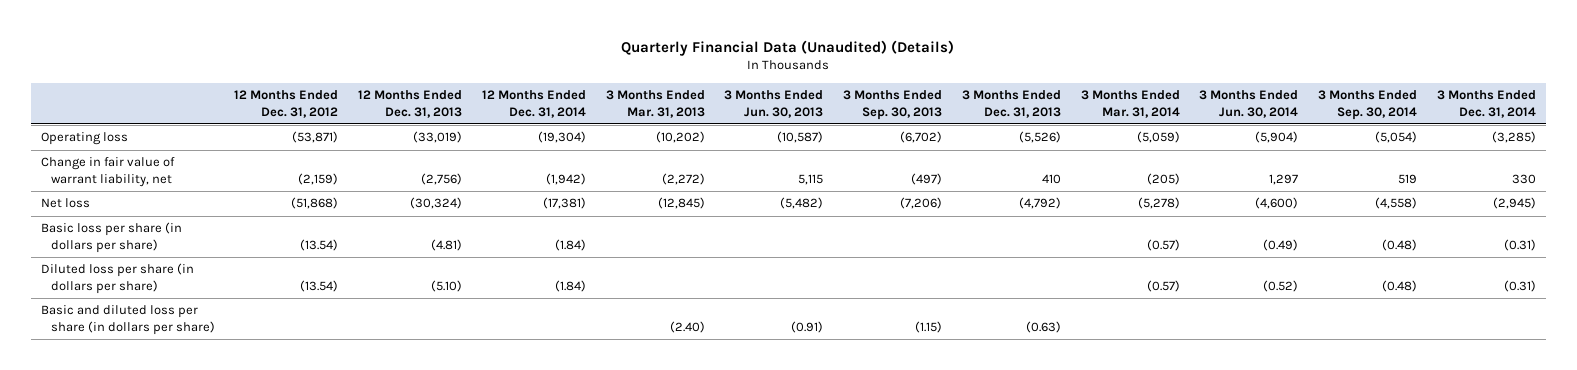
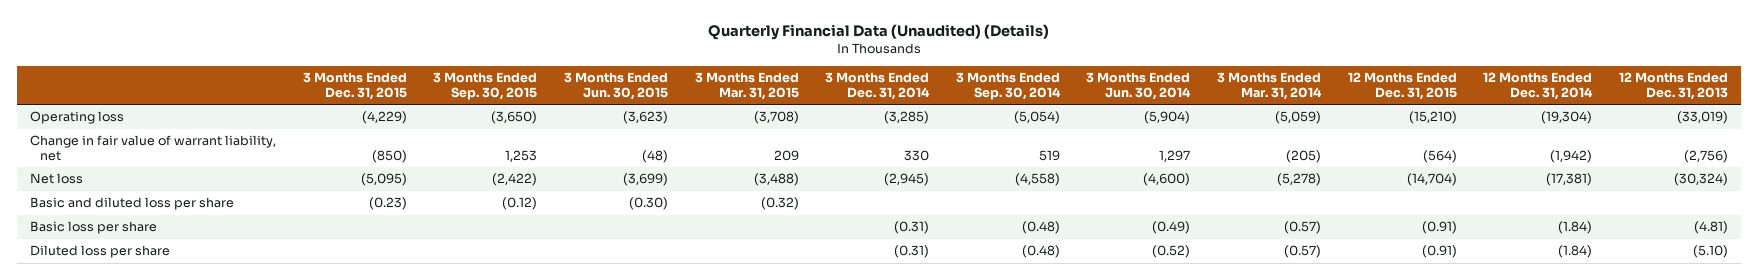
- | 12 Months Ended Dec. 31, 2012 | 12 Months Ended Dec. 31, 2013 | 12 Months Ended Dec. 31, 2014 | 3 Months Ended Mar. 31, 2013 | 3 Months Ended Jun. 30, 2013 | 3 Months Ended Sep. 30, 2013 | 3 Months Ended Dec. 31, 2013 | 3 Months Ended Mar. 31, 2014 | 3 Months Ended Jun. 30, 2014 | 3 Months Ended Sep. 30, 2014 | 3 Months Ended Dec. 31, 2014
+ | 3 Months Ended Dec. 31, 2015 | 3 Months Ended Sep. 30, 2015 | 3 Months Ended Jun. 30, 2015 | 3 Months Ended Mar. 31, 2015 | 3 Months Ended Dec. 31, 2014 | 3 Months Ended Sep. 30, 2014 | 3 Months Ended Jun. 30, 2014 | 3 Months Ended Mar. 31, 2014 | 12 Months Ended Dec. 31, 2015 | 12 Months Ended Dec. 31, 2014 | 12 Months Ended Dec. 31, 2013
- Basic loss per share (in dollars per share) | (13.54) | (4.81) | (1.84) | | | | | (0.57) | (0.49) | (0.48) | (0.31)
- Diluted loss per share (in dollars per share) | (13.54) | (5.10) | (1.84) | | | | | (0.57) | (0.52) | (0.48) | (0.31)
- Basic and diluted loss per share (in dollars per share) | | | | (2.40) | (0.91) | (1.15) | (0.63) | | | |
+ Basic and diluted loss per share | (0.23) | (0.12) | (0.30) | (0.32) | | | | | | |
+ Basic loss per share | | | | | (0.31) | (0.48) | (0.49) | (0.57) | (0.91) | (1.84) | (4.81)
+ Diluted loss per share | | | | | (0.31) | (0.48) | (0.52) | (0.57) | (0.91) | (1.84) | (5.10)

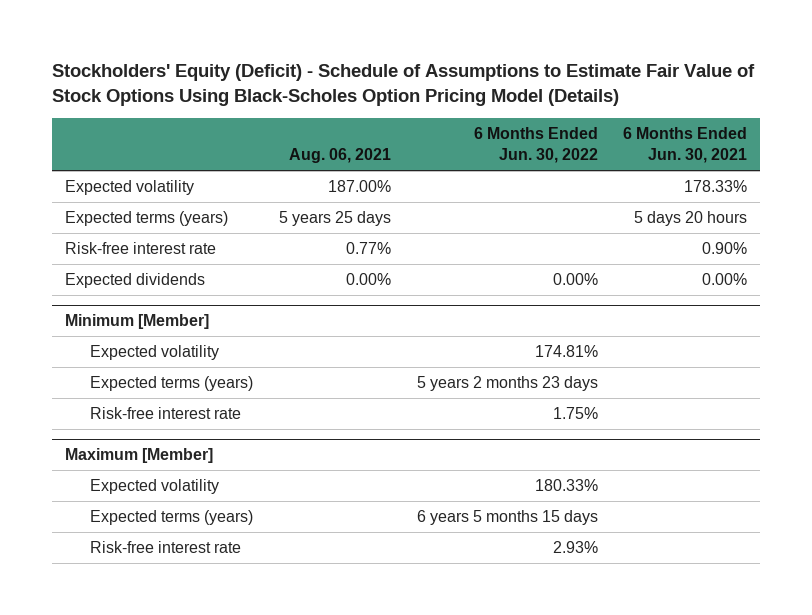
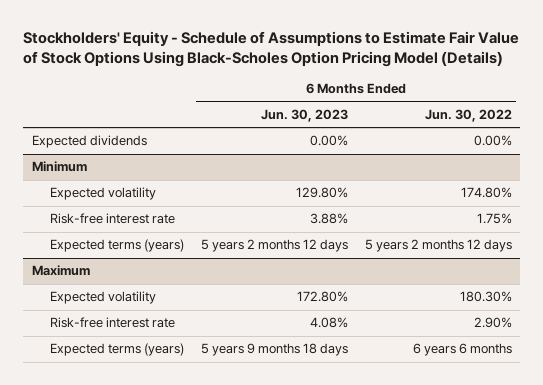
- Stockholders' Equity (Deficit) - Schedule of Assumptions to Estimate Fair Value of Stock Options Using Black-Scholes Option Pricing Model (Details)
+ Stockholders' Equity - Schedule of Assumptions to Estimate Fair Value of Stock Options Using Black-Scholes Option Pricing Model (Details)
- | Aug. 06, 2021 | 6 Months Ended Jun. 30, 2022 | 6 Months Ended Jun. 30, 2021
+ | 6 Months Ended Jun. 30, 2023 | 6 Months Ended Jun. 30, 2022
- Expected volatility | 187.00% | | 178.33%
- Expected terms (years) | 5 years 25 days | | 5 days 20 hours
- Risk-free interest rate | 0.77% | | 0.90%
- Minimum [Member]
- Expected volatility | | 174.81% |
- Expected terms (years) | | 5 years 2 months 23 days |
+ Minimum
+ Expected volatility | 129.80% | 174.80%
- Maximum [Member]
- Expected volatility | | 180.33% |
- Expected terms (years) | | 6 years 5 months 15 days |
- Risk-free interest rate | | 2.93% |
+ Expected terms (years) | 5 years 2 months 12 days | 5 years 2 months 12 days
+ Maximum
+ Expected volatility | 172.80% | 180.30%
+ Risk-free interest rate | 4.08% | 2.90%
+ Expected terms (years) | 5 years 9 months 18 days | 6 years 6 months

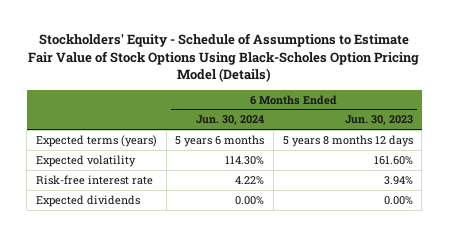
- | 6 Months Ended Jun. 30, 2023 | 6 Months Ended Jun. 30, 2022
+ | 6 Months Ended Jun. 30, 2024 | 6 Months Ended Jun. 30, 2023
+ Expected terms (years) | 5 years 6 months | 5 years 8 months 12 days
+ Expected volatility | 114.30% | 161.60%
+ Risk-free interest rate | 4.22% | 3.94%
- Minimum
- Expected volatility | 129.80% | 174.80%
- Risk-free interest rate | 3.88% | 1.75%
- Expected terms (years) | 5 years 2 months 12 days | 5 years 2 months 12 days
- Maximum
- Expected volatility | 172.80% | 180.30%
- Risk-free interest rate | 4.08% | 2.90%
- Expected terms (years) | 5 years 9 months 18 days | 6 years 6 months

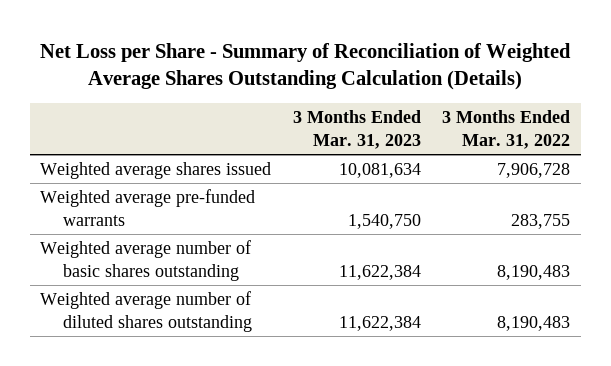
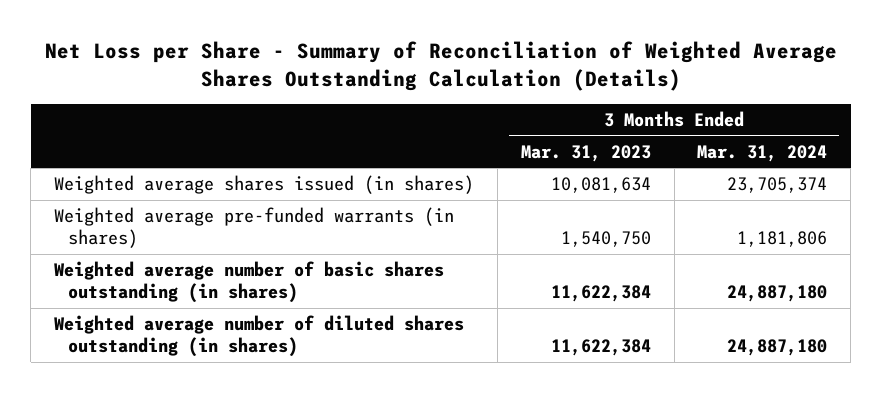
- | 3 Months Ended Mar. 31, 2023 | 3 Months Ended Mar. 31, 2022
+ | 3 Months Ended Mar. 31, 2023 | 3 Months Ended Mar. 31, 2024
- Weighted average shares issued | 10,081,634 | 7,906,728
- Weighted average pre-funded warrants | 1,540,750 | 283,755
- Weighted average number of basic shares outstanding | 11,622,384 | 8,190,483
- Weighted average number of diluted shares outstanding | 11,622,384 | 8,190,483
+ Weighted average shares issued (in shares) | 10,081,634 | 23,705,374
+ Weighted average pre-funded warrants (in shares) | 1,540,750 | 1,181,806
+ Weighted average number of basic shares outstanding (in shares) | 11,622,384 | 24,887,180
+ Weighted average number of diluted shares outstanding (in shares) | 11,622,384 | 24,887,180

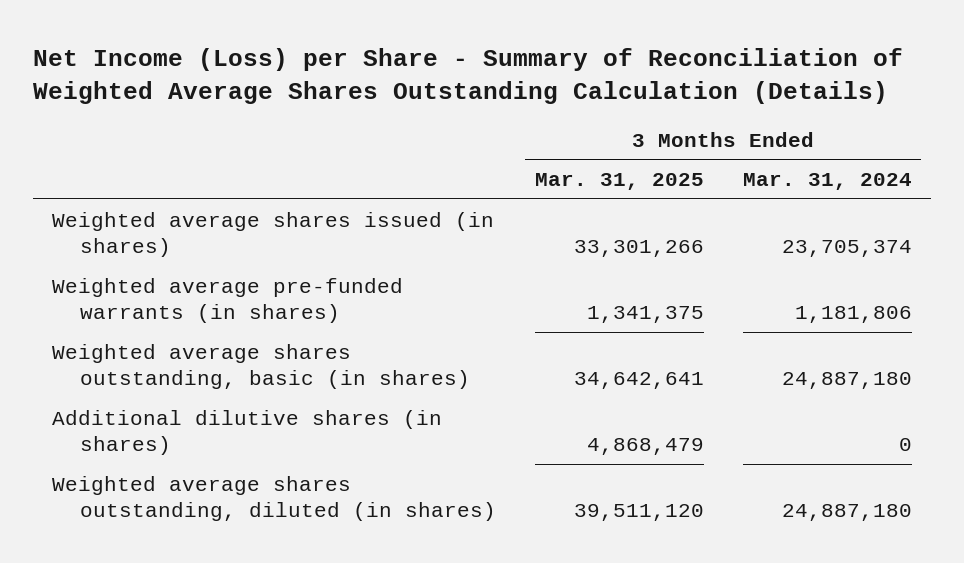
- Net Loss per Share - Summary of Reconciliation of Weighted Average Shares Outstanding Calculation (Details)
+ Net Income (Loss) per Share - Summary of Reconciliation of Weighted Average Shares Outstanding Calculation (Details)
- | 3 Months Ended Mar. 31, 2023 | 3 Months Ended Mar. 31, 2024
+ | 3 Months Ended Mar. 31, 2025 | 3 Months Ended Mar. 31, 2024
- Weighted average number of basic shares outstanding (in shares) | 11,622,384 | 24,887,180
- Weighted average number of diluted shares outstanding (in shares) | 11,622,384 | 24,887,180
+ Weighted average shares outstanding, basic (in shares) | 34,642,641 | 24,887,180
+ Additional dilutive shares (in shares) | 4,868,479 | 0
+ Weighted average shares outstanding, diluted (in shares) | 39,511,120 | 24,887,180

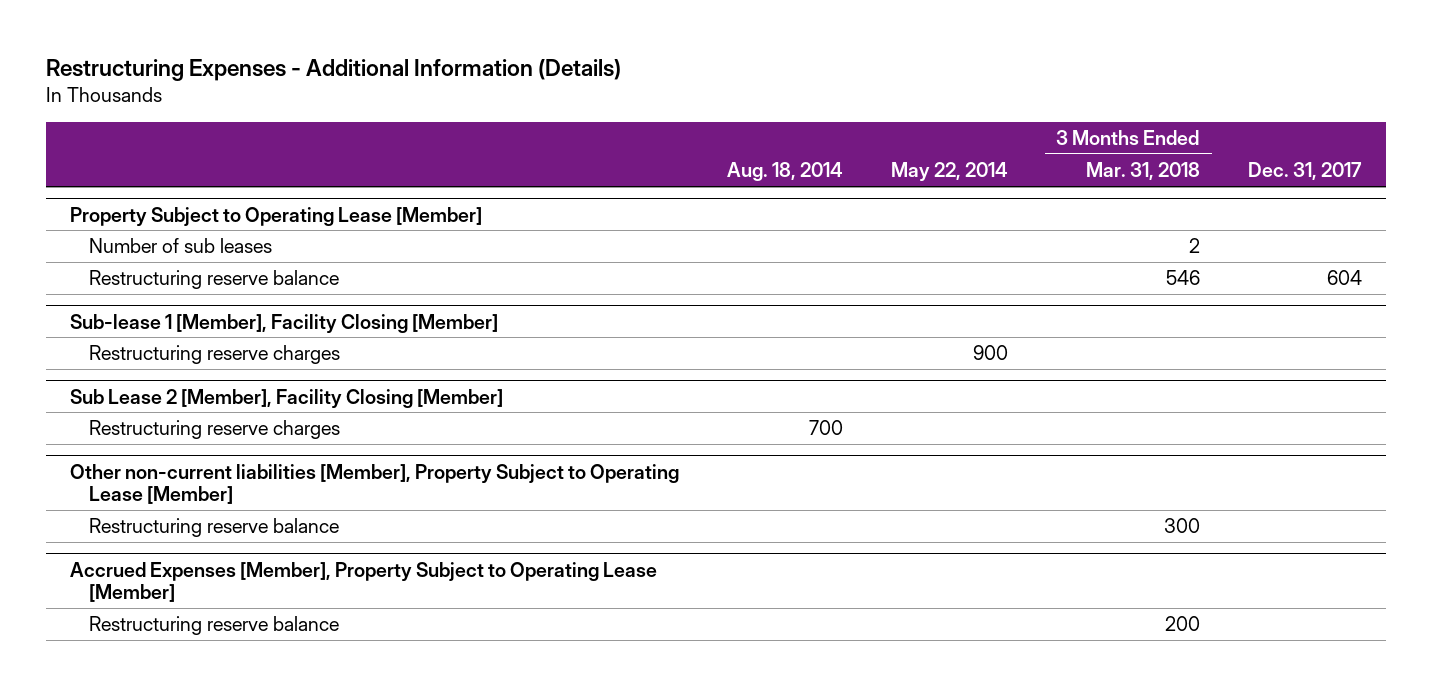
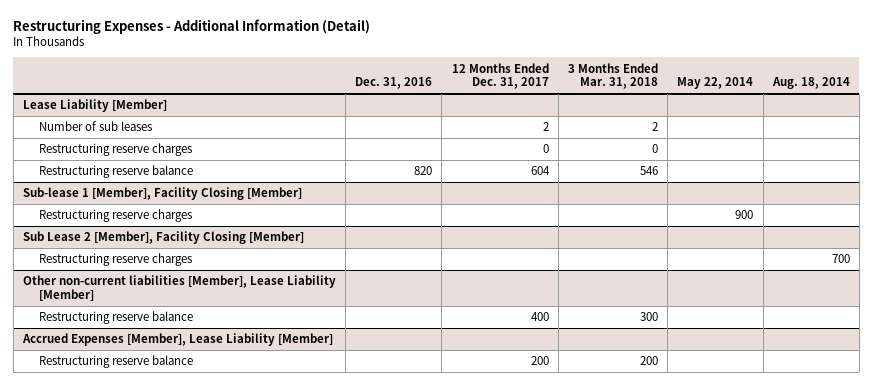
- Restructuring Expenses - Additional Information (Details)
+ Restructuring Expenses - Additional Information (Detail)
- | Aug. 18, 2014 | May 22, 2014 | 3 Months Ended Mar. 31, 2018 | Dec. 31, 2017
+ | Dec. 31, 2016 | 12 Months Ended Dec. 31, 2017 | 3 Months Ended Mar. 31, 2018 | May 22, 2014 | Aug. 18, 2014
- Property Subject to Operating Lease [Member]
+ Lease Liability [Member]
+ Restructuring reserve charges | | 0 | 0 | |
- Other non-current liabilities [Member], Property Subject to Operating Lease [Member]
+ Other non-current liabilities [Member], Lease Liability [Member]
- Accrued Expenses [Member], Property Subject to Operating Lease [Member]
+ Accrued Expenses [Member], Lease Liability [Member]

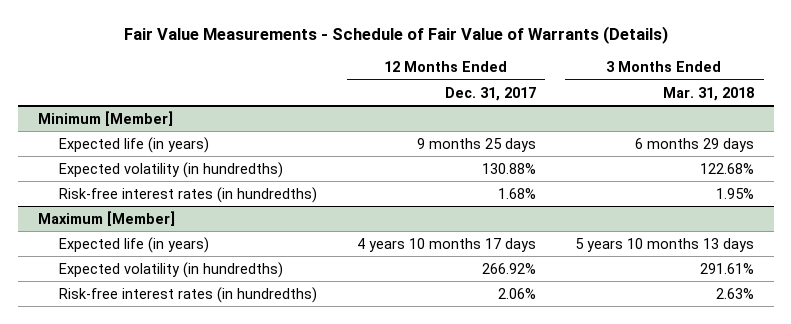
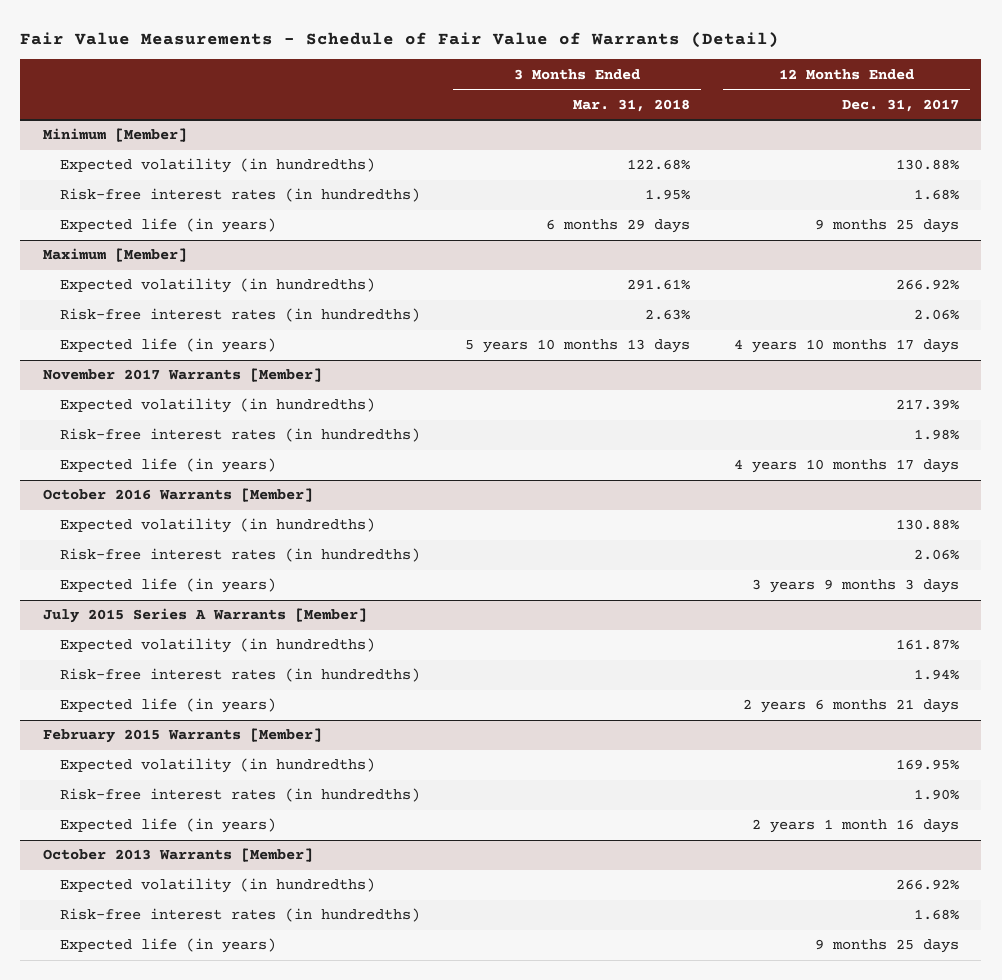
- Fair Value Measurements - Schedule of Fair Value of Warrants (Details)
+ Fair Value Measurements - Schedule of Fair Value of Warrants (Detail)
- | 12 Months Ended Dec. 31, 2017 | 3 Months Ended Mar. 31, 2018
+ | 3 Months Ended Mar. 31, 2018 | 12 Months Ended Dec. 31, 2017
@ Minimum [Member]
moved down: Expected life (in years) | 6 months 29 days | 9 months 25 days
@ Maximum [Member]
moved down: Expected life (in years) | 5 years 10 months 13 days | 4 years 10 months 17 days
+ November 2017 Warrants [Member]
+ Expected volatility (in hundredths) | | 217.39%
+ Risk-free interest rates (in hundredths) | | 1.98%
+ Expected life (in years) | | 4 years 10 months 17 days
+ October 2016 Warrants [Member]
+ Expected volatility (in hundredths) | | 130.88%
+ Risk-free interest rates (in hundredths) | | 2.06%
+ Expected life (in years) | | 3 years 9 months 3 days
+ July 2015 Series A Warrants [Member]
+ Expected volatility (in hundredths) | | 161.87%
+ Risk-free interest rates (in hundredths) | | 1.94%
+ Expected life (in years) | | 2 years 6 months 21 days
+ February 2015 Warrants [Member]
+ Expected volatility (in hundredths) | | 169.95%
+ Risk-free interest rates (in hundredths) | | 1.90%
+ Expected life (in years) | | 2 years 1 month 16 days
+ October 2013 Warrants [Member]
+ Expected volatility (in hundredths) | | 266.92%
+ Risk-free interest rates (in hundredths) | | 1.68%
+ Expected life (in years) | | 9 months 25 days

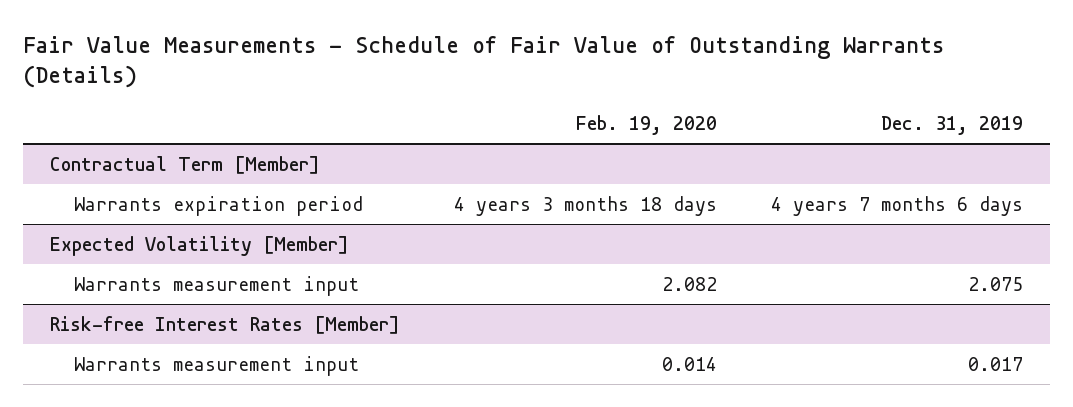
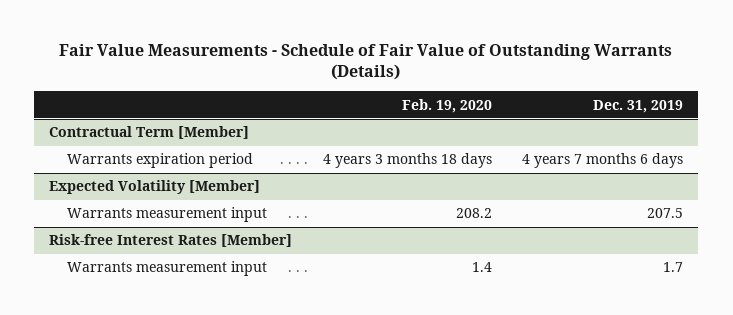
@ Expected Volatility [Member]
- Warrants measurement input | 2.082 | 2.075
+ Warrants measurement input | 208.2 | 207.5
@ Risk-free Interest Rates [Member]
- Warrants measurement input | 0.014 | 0.017
+ Warrants measurement input | 1.4 | 1.7

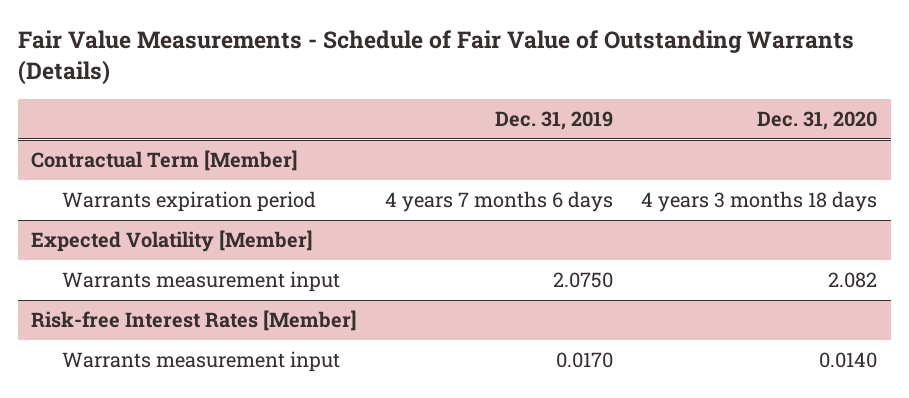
- | Feb. 19, 2020 | Dec. 31, 2019
+ | Dec. 31, 2019 | Dec. 31, 2020
@ Expected Volatility [Member]
- Warrants measurement input | 208.2 | 207.5
+ Warrants measurement input | 2.0750 | 2.082
@ Risk-free Interest Rates [Member]
- Warrants measurement input | 1.4 | 1.7
+ Warrants measurement input | 0.0170 | 0.0140

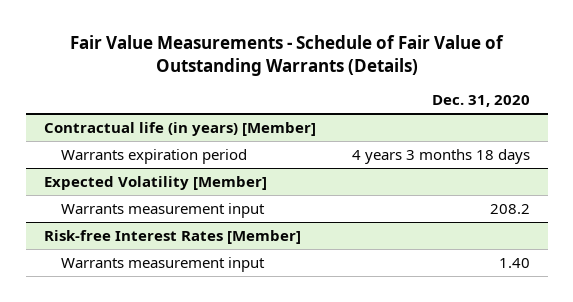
- | Dec. 31, 2019 | Dec. 31, 2020
+ | Dec. 31, 2020
- Contractual Term [Member]
+ Contractual life (in years) [Member]
@ Expected Volatility [Member]
- Warrants measurement input | 2.0750 | 2.082
+ Warrants measurement input | 208.2
@ Risk-free Interest Rates [Member]
- Warrants measurement input | 0.0170 | 0.0140
+ Warrants measurement input | 1.40

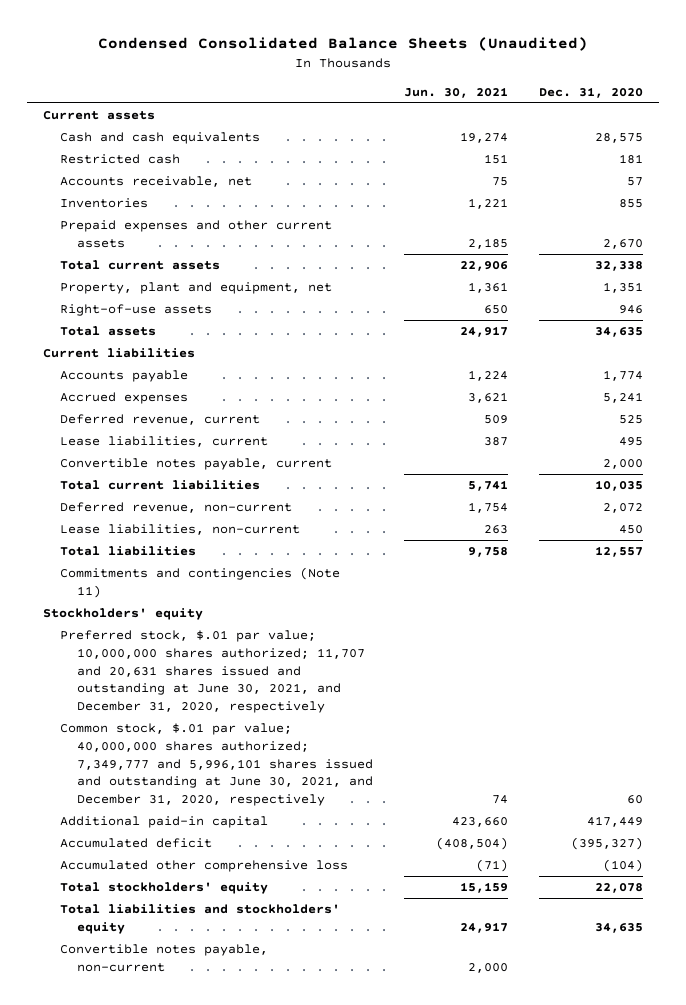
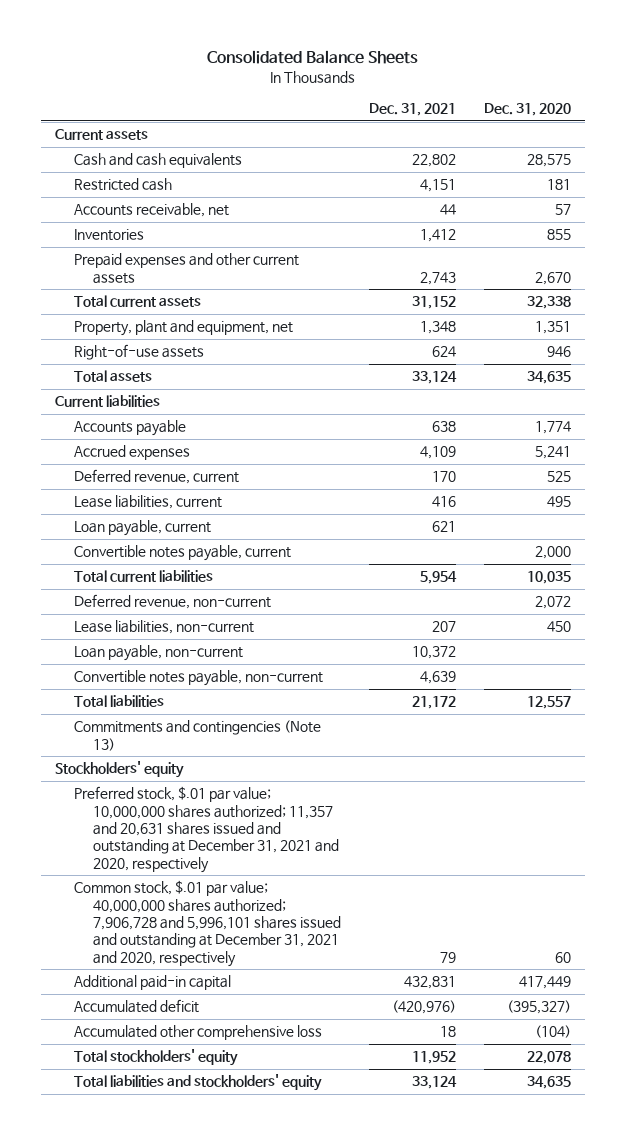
- Condensed Consolidated Balance Sheets (Unaudited)
+ Consolidated Balance Sheets
- | Jun. 30, 2021 | Dec. 31, 2020
+ | Dec. 31, 2021 | Dec. 31, 2020
+ Loan payable, current | 621 |
+ Loan payable, non-current | 10,372 |
moved up: Convertible notes payable, non-current | 4,639 |
- Commitments and contingencies (Note 11)
+ Commitments and contingencies (Note 13)
- Preferred stock, $.01 par value; 10,000,000 shares authorized; 11,707 and 20,631 shares issued and outstanding at June 30, 2021, and December 31, 2020, respectively
- Common stock, $.01 par value; 40,000,000 shares authorized; 7,349,777 and 5,996,101 shares issued and outstanding at June 30, 2021, and December 31, 2020, respectively | 74 | 60
+ Preferred stock, $.01 par value; 10,000,000 shares authorized; 11,357 and 20,631 shares issued and outstanding at December 31, 2021 and 2020, respectively
+ Common stock, $.01 par value; 40,000,000 shares authorized; 7,906,728 and 5,996,101 shares issued and outstanding at December 31, 2021 and 2020, respectively | 79 | 60

